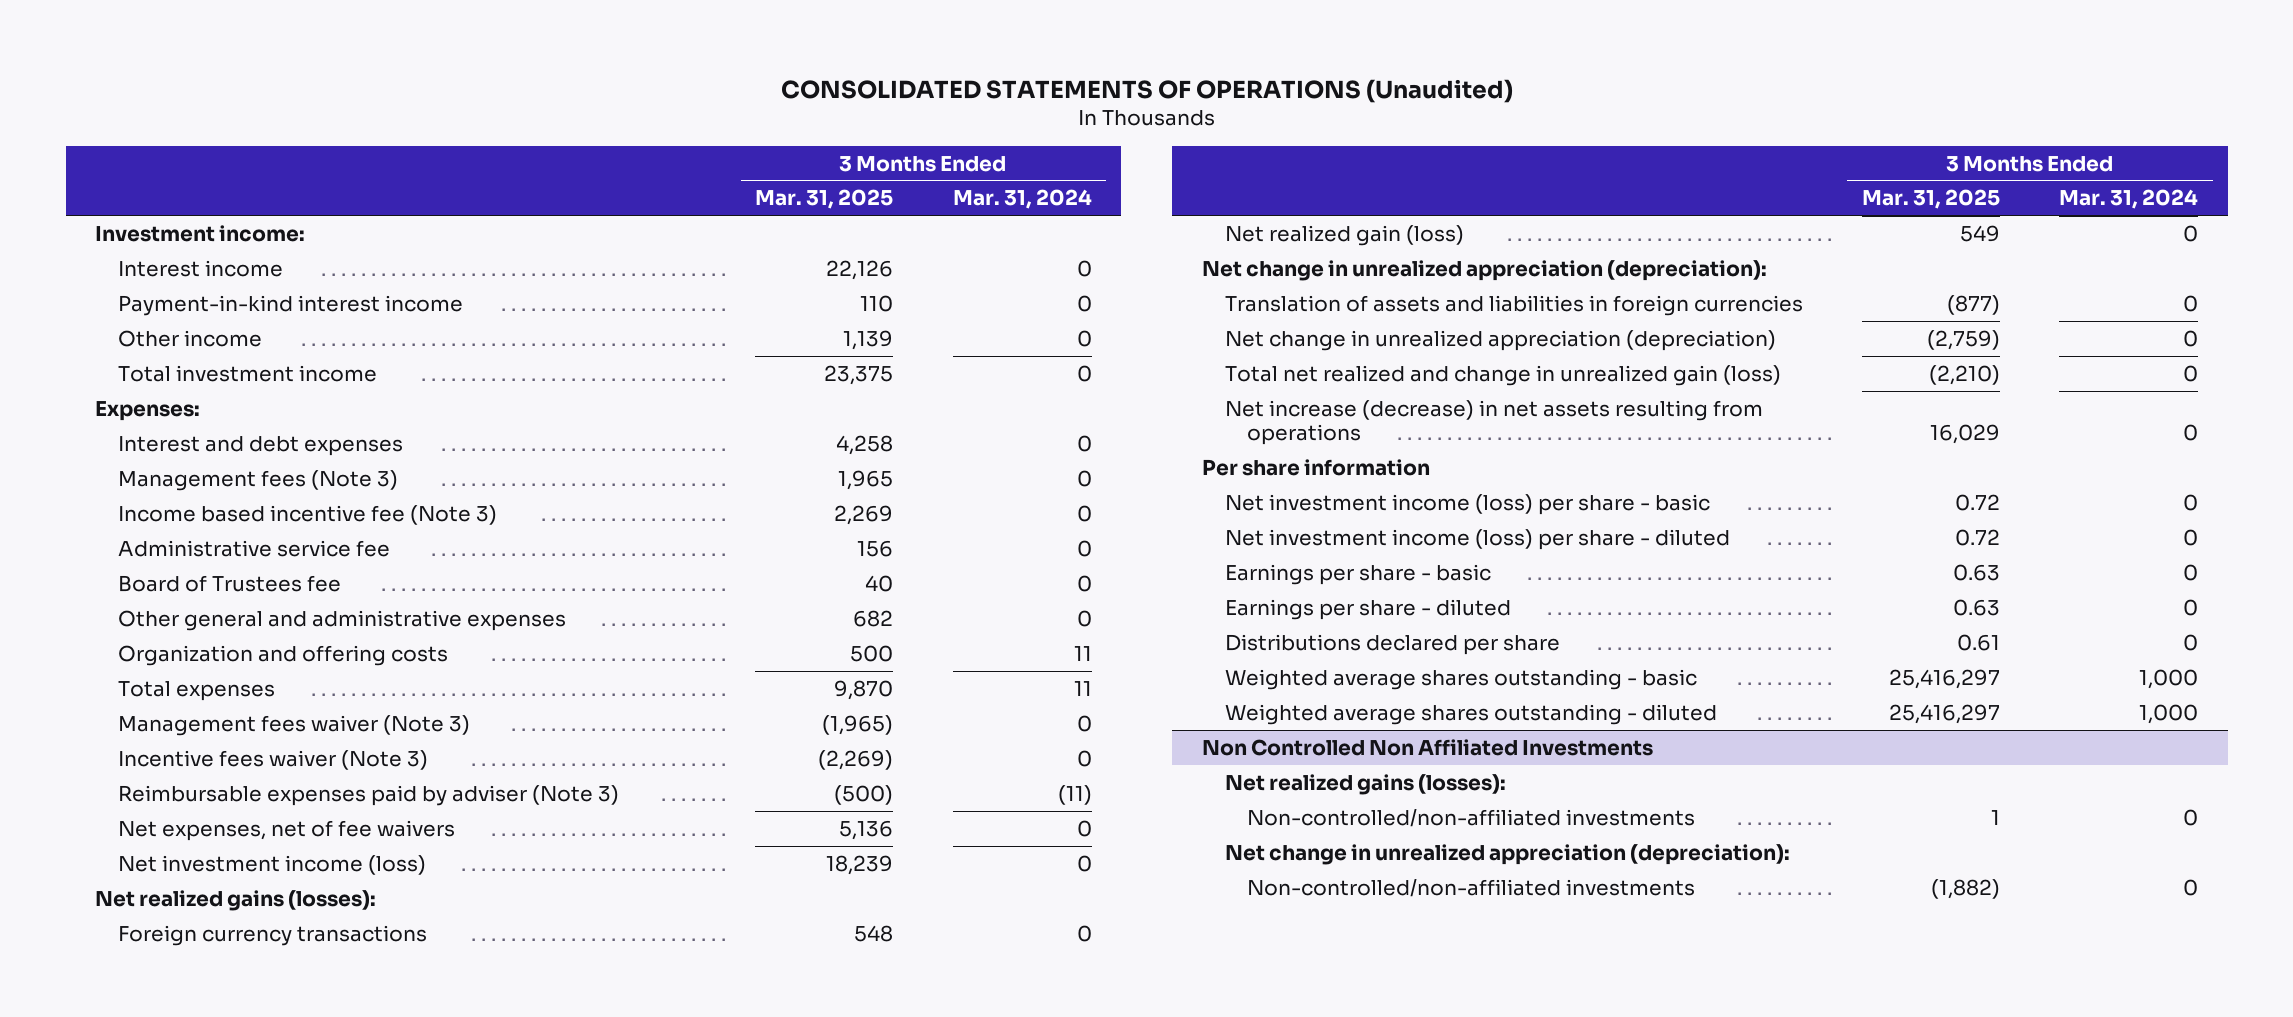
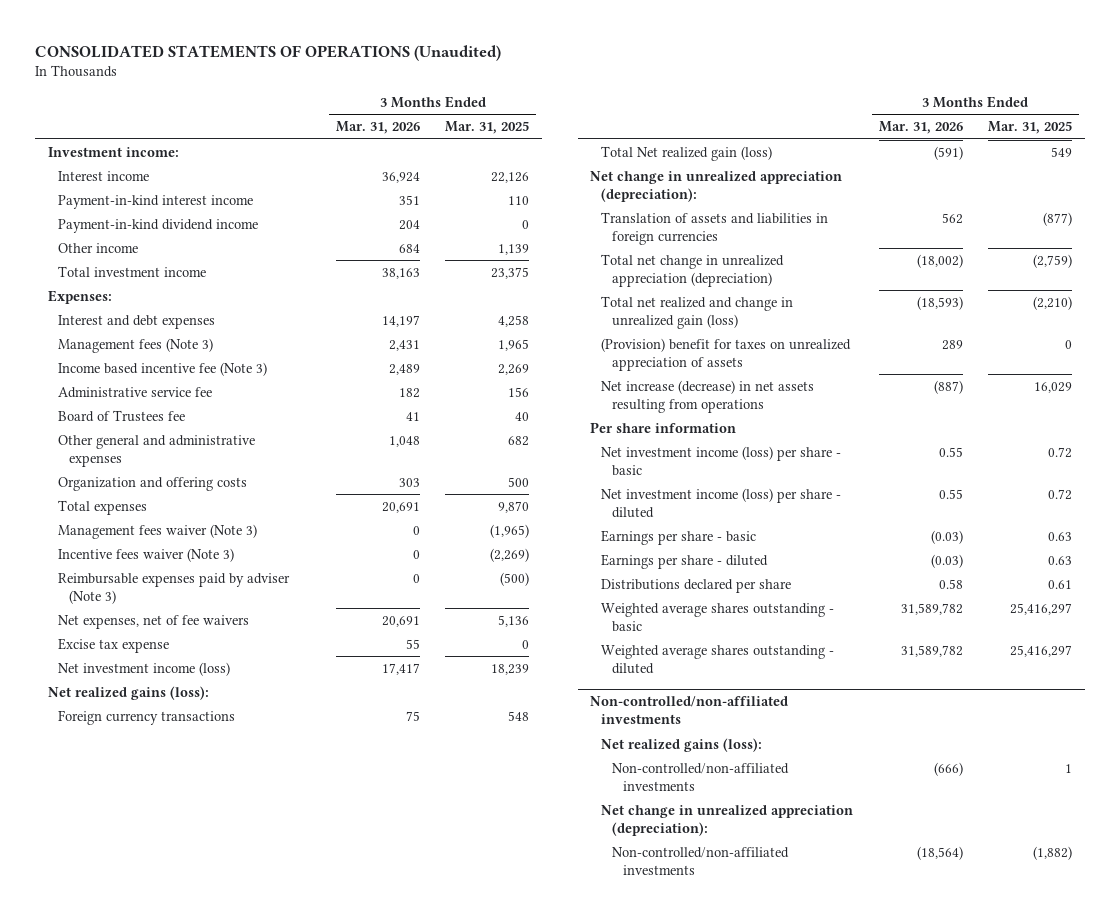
- | 3 Months Ended Mar. 31, 2025 | 3 Months Ended Mar. 31, 2024
+ | 3 Months Ended Mar. 31, 2026 | 3 Months Ended Mar. 31, 2025
+ Payment-in-kind dividend income | 204 | 0
+ Excise tax expense | 55 | 0
- Net realized gains (losses):
+ Net realized gains (loss):
- Net realized gain (loss) | 549 | 0
+ Total Net realized gain (loss) | (591) | 549
- Net change in unrealized appreciation (depreciation) | (2,759) | 0
+ Total net change in unrealized appreciation (depreciation) | (18,002) | (2,759)
+ (Provision) benefit for taxes on unrealized appreciation of assets | 289 | 0
- Non Controlled Non Affiliated Investments
- Net realized gains (losses):
+ Non-controlled/non-affiliated investments
+ Net realized gains (loss):

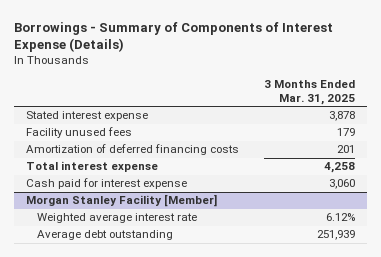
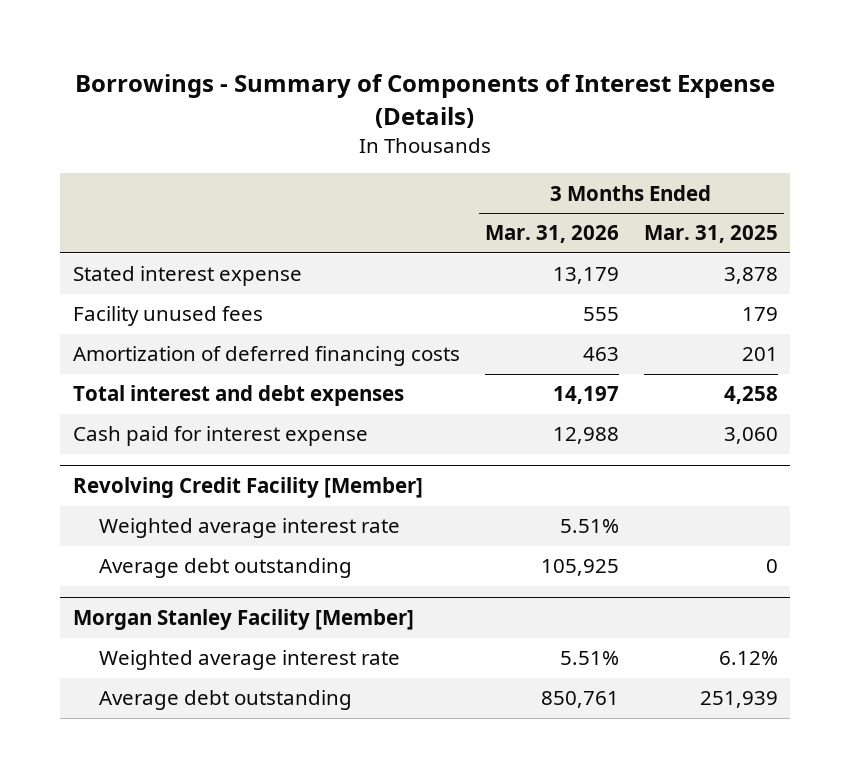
- | 3 Months Ended Mar. 31, 2025
+ | 3 Months Ended Mar. 31, 2026 | 3 Months Ended Mar. 31, 2025
- Total interest expense | 4,258
+ Total interest and debt expenses | 14,197 | 4,258
+ Revolving Credit Facility [Member]
+ Weighted average interest rate | 5.51% |
+ Average debt outstanding | 105,925 | 0

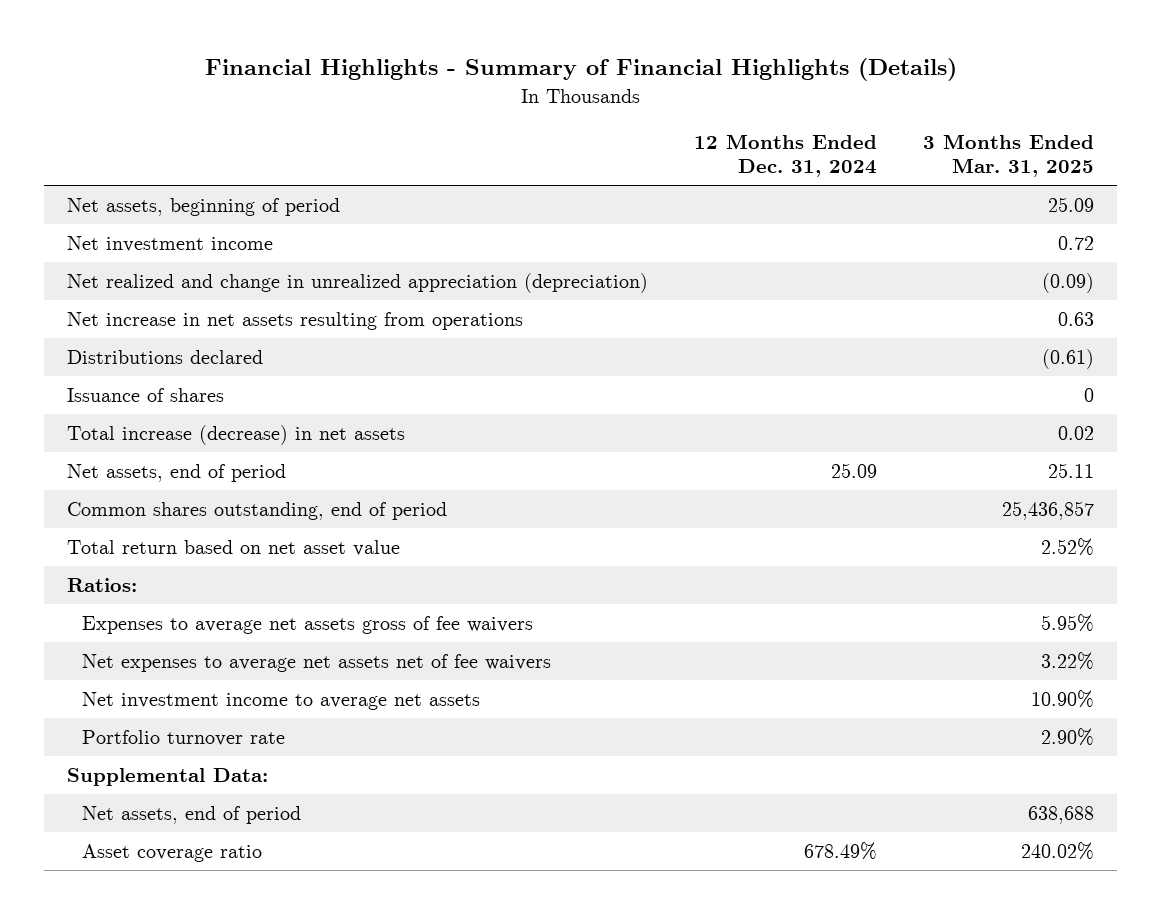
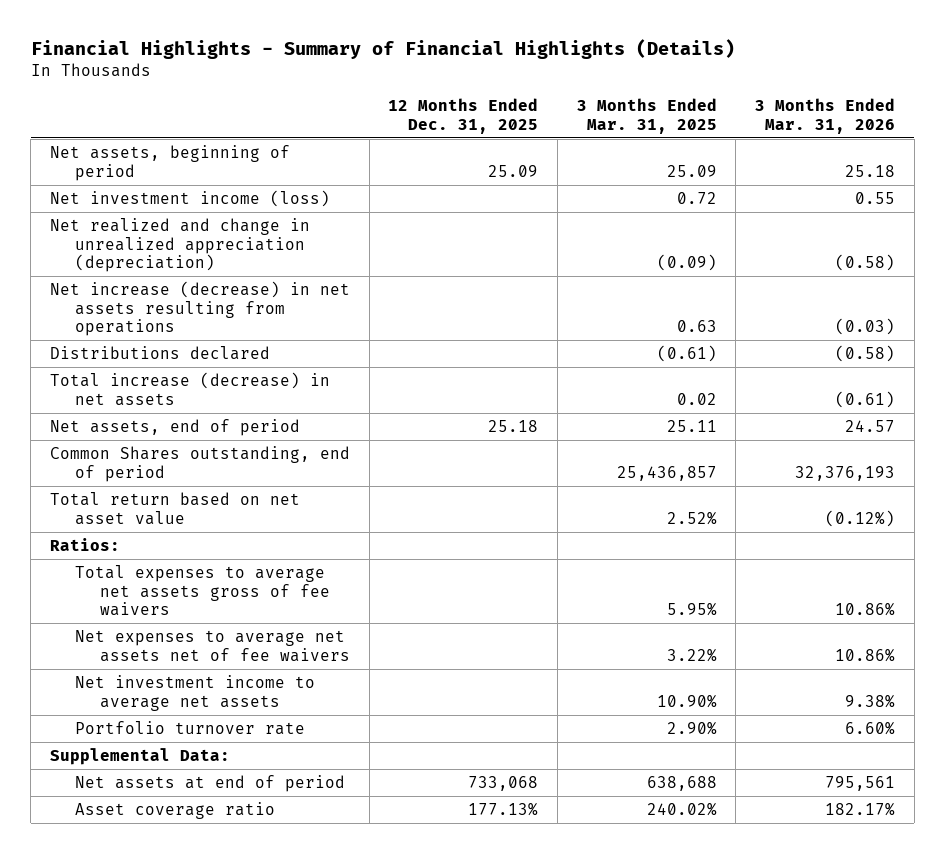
- | 12 Months Ended Dec. 31, 2024 | 3 Months Ended Mar. 31, 2025
+ | 12 Months Ended Dec. 31, 2025 | 3 Months Ended Mar. 31, 2025 | 3 Months Ended Mar. 31, 2026
- Net investment income | | 0.72
+ Net investment income (loss) | | 0.72 | 0.55
- Net increase in net assets resulting from operations | | 0.63
+ Net increase (decrease) in net assets resulting from operations | | 0.63 | (0.03)
- Issuance of shares | | 0
- Common shares outstanding, end of period | | 25,436,857
+ Common Shares outstanding, end of period | | 25,436,857 | 32,376,193
- Expenses to average net assets gross of fee waivers | | 5.95%
+ Total expenses to average net assets gross of fee waivers | | 5.95% | 10.86%
- Net assets, end of period | | 638,688
+ Net assets at end of period | 733,068 | 638,688 | 795,561

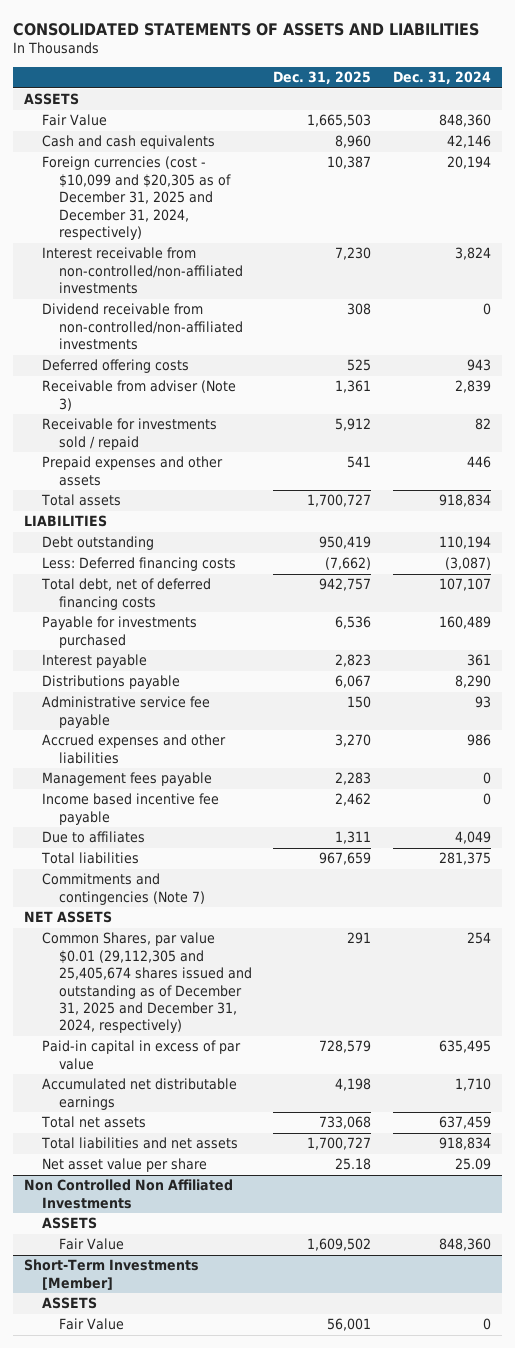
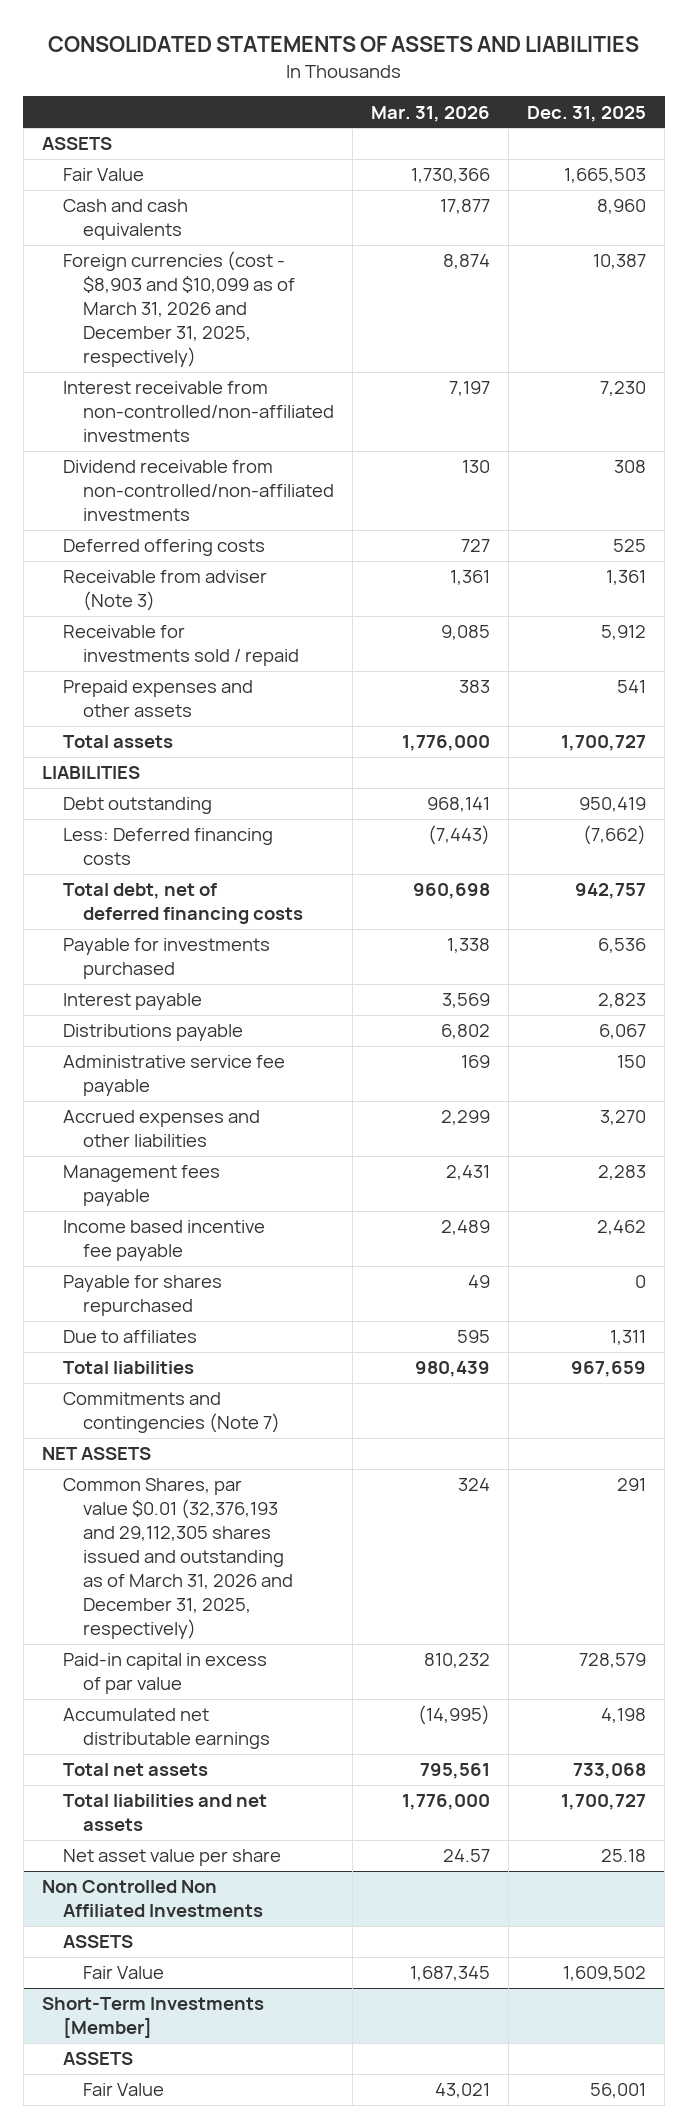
- | Dec. 31, 2025 | Dec. 31, 2024
+ | Mar. 31, 2026 | Dec. 31, 2025
- Foreign currencies (cost - $10,099 and $20,305 as of December 31, 2025 and December 31, 2024, respectively) | 10,387 | 20,194
+ Foreign currencies (cost - $8,903 and $10,099 as of March 31, 2026 and December 31, 2025, respectively) | 8,874 | 10,387
+ Payable for shares repurchased | 49 | 0
- Common Shares, par value $0.01 (29,112,305 and 25,405,674 shares issued and outstanding as of December 31, 2025 and December 31, 2024, respectively) | 291 | 254
+ Common Shares, par value $0.01 (32,376,193 and 29,112,305 shares issued and outstanding as of March 31, 2026 and December 31, 2025, respectively) | 324 | 291

